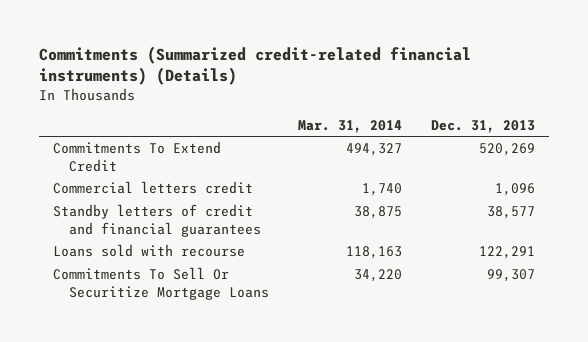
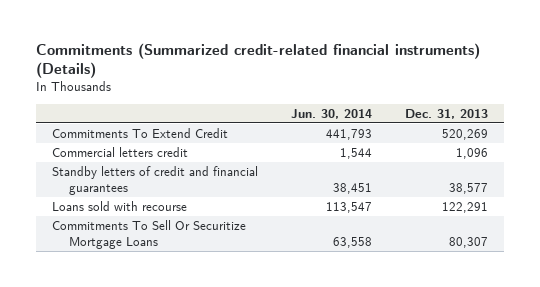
- | Mar. 31, 2014 | Dec. 31, 2013
+ | Jun. 30, 2014 | Dec. 31, 2013
- Commitments To Sell Or Securitize Mortgage Loans | 34,220 | 99,307
+ Commitments To Sell Or Securitize Mortgage Loans | 63,558 | 80,307

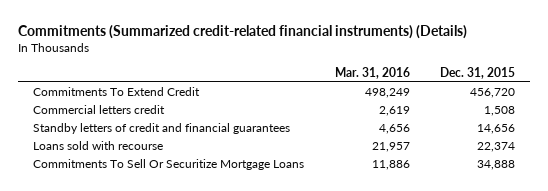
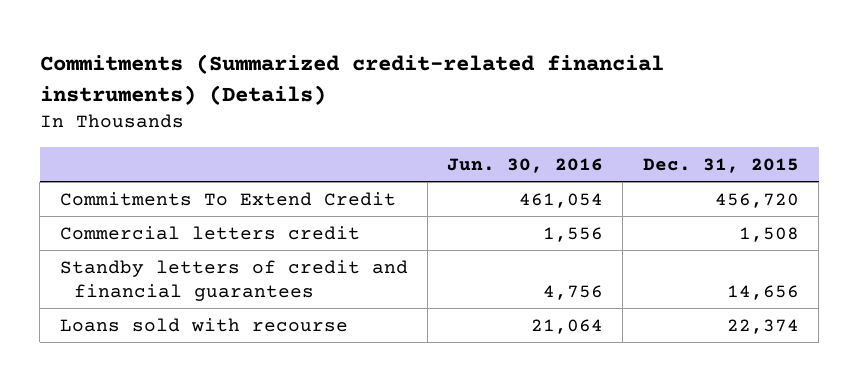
- | Mar. 31, 2016 | Dec. 31, 2015
+ | Jun. 30, 2016 | Dec. 31, 2015
- Commitments To Sell Or Securitize Mortgage Loans | 11,886 | 34,888

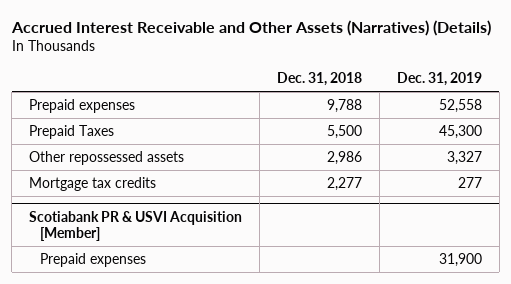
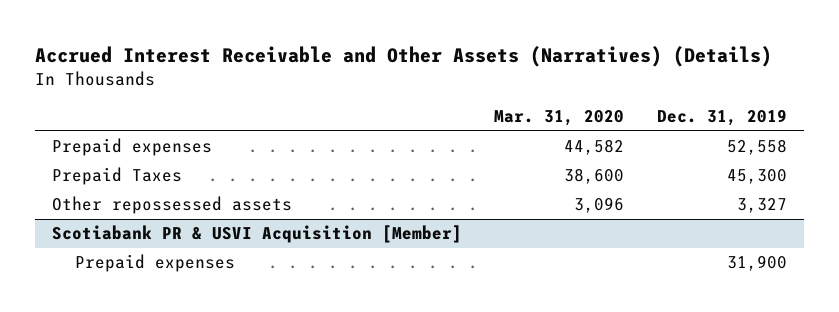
- | Dec. 31, 2018 | Dec. 31, 2019
+ | Mar. 31, 2020 | Dec. 31, 2019
- Mortgage tax credits | 2,277 | 277

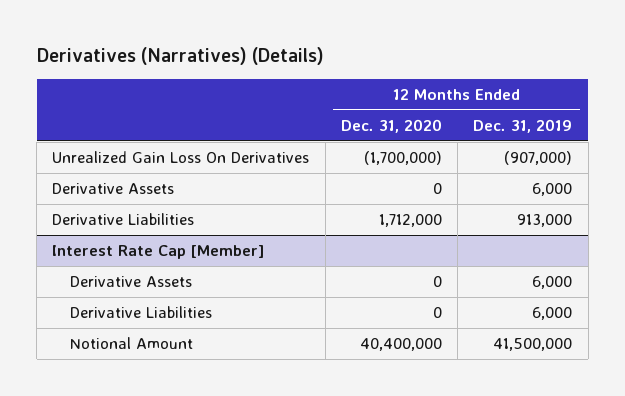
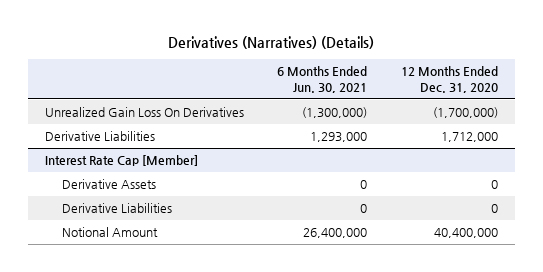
- | 12 Months Ended Dec. 31, 2020 | 12 Months Ended Dec. 31, 2019
+ | 6 Months Ended Jun. 30, 2021 | 12 Months Ended Dec. 31, 2020
- Derivative Assets | 0 | 6,000

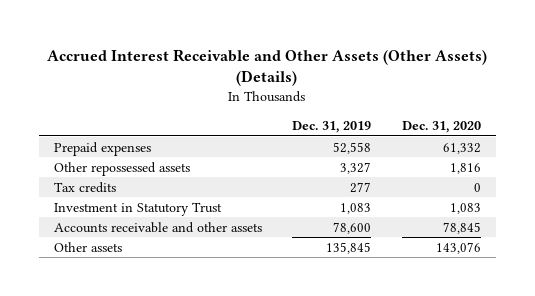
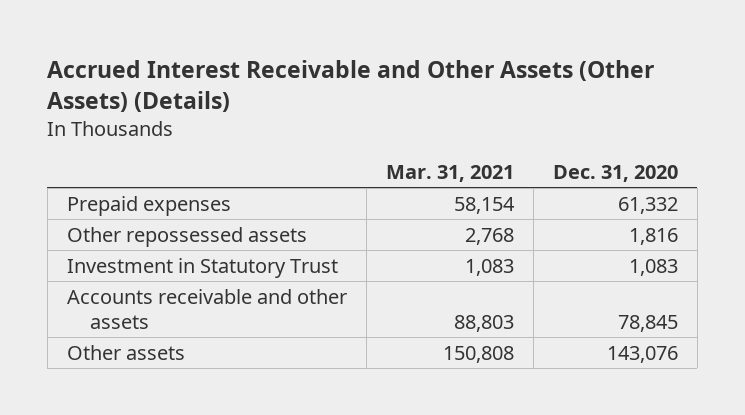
- | Dec. 31, 2019 | Dec. 31, 2020
+ | Mar. 31, 2021 | Dec. 31, 2020
- Tax credits | 277 | 0

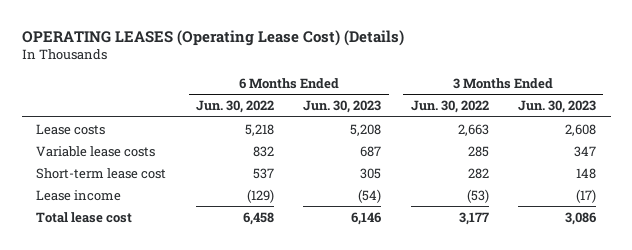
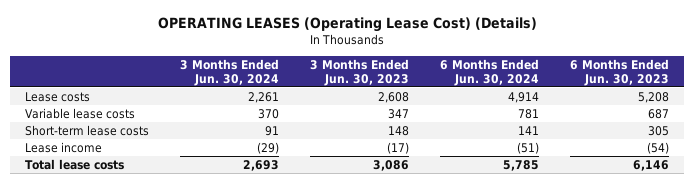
- | 6 Months Ended Jun. 30, 2022 | 6 Months Ended Jun. 30, 2023 | 3 Months Ended Jun. 30, 2022 | 3 Months Ended Jun. 30, 2023
+ | 3 Months Ended Jun. 30, 2024 | 3 Months Ended Jun. 30, 2023 | 6 Months Ended Jun. 30, 2024 | 6 Months Ended Jun. 30, 2023
- Short-term lease cost | 537 | 305 | 282 | 148
+ Short-term lease costs | 91 | 148 | 141 | 305
- Total lease cost | 6,458 | 6,146 | 3,177 | 3,086
+ Total lease costs | 2,693 | 3,086 | 5,785 | 6,146

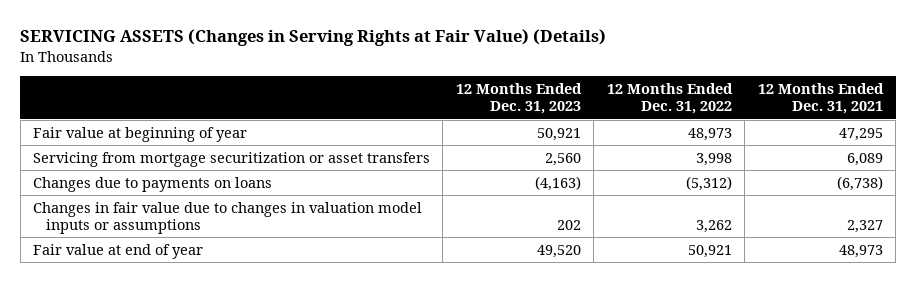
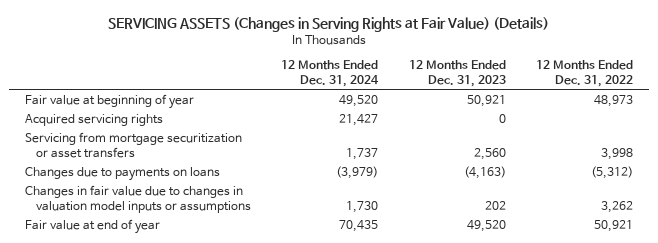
- | 12 Months Ended Dec. 31, 2023 | 12 Months Ended Dec. 31, 2022 | 12 Months Ended Dec. 31, 2021
+ | 12 Months Ended Dec. 31, 2024 | 12 Months Ended Dec. 31, 2023 | 12 Months Ended Dec. 31, 2022
+ Acquired servicing rights | 21,427 | 0 |

